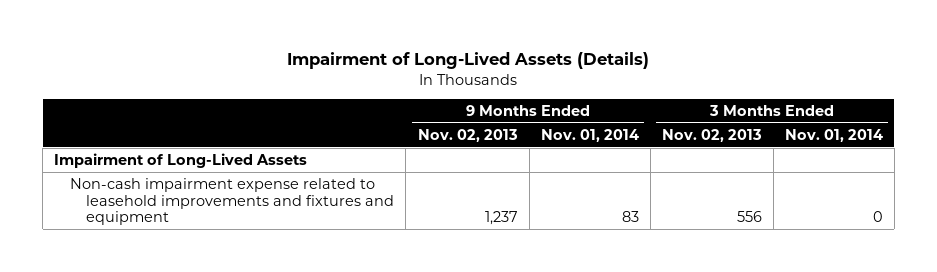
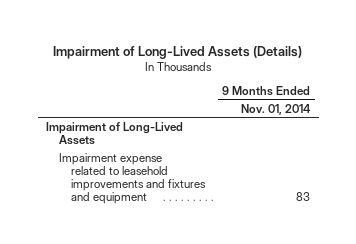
- | 9 Months Ended Nov. 02, 2013 | 9 Months Ended Nov. 01, 2014 | 3 Months Ended Nov. 02, 2013 | 3 Months Ended Nov. 01, 2014
+ | 9 Months Ended Nov. 01, 2014
- Non-cash impairment expense related to leasehold improvements and fixtures and equipment | 1,237 | 83 | 556 | 0
+ Impairment expense related to leasehold improvements and fixtures and equipment | 83

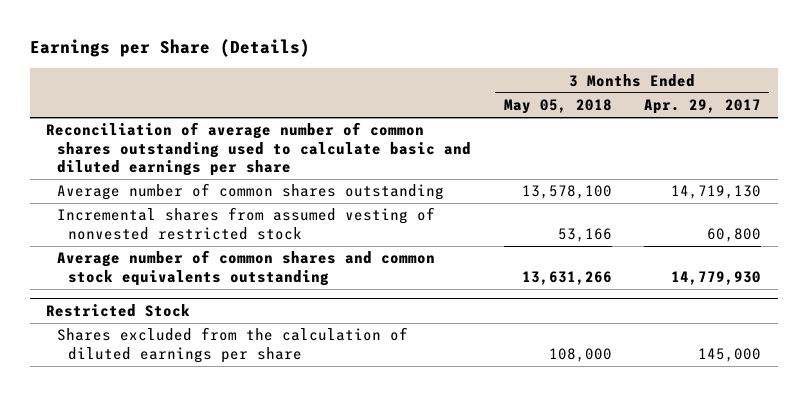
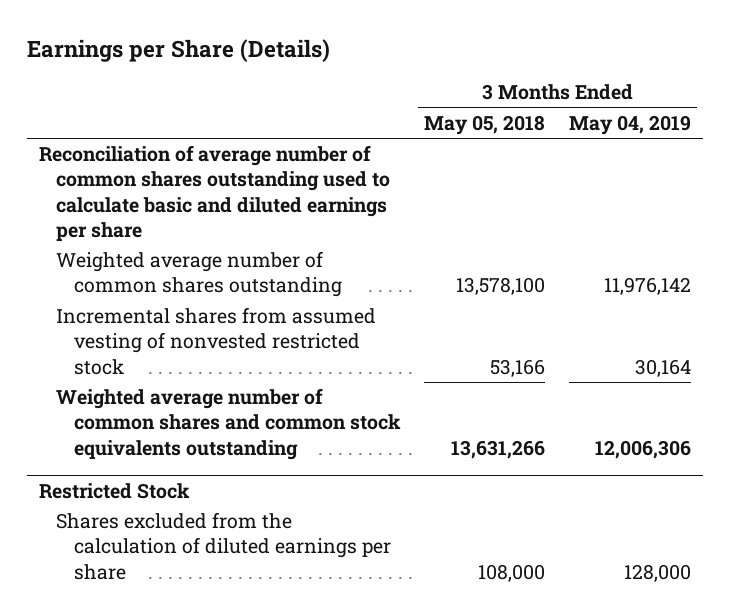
- | 3 Months Ended May 05, 2018 | 3 Months Ended Apr. 29, 2017
+ | 3 Months Ended May 05, 2018 | 3 Months Ended May 04, 2019
- Average number of common shares outstanding | 13,578,100 | 14,719,130
+ Weighted average number of common shares outstanding | 13,578,100 | 11,976,142
- Average number of common shares and common stock equivalents outstanding | 13,631,266 | 14,779,930
+ Weighted average number of common shares and common stock equivalents outstanding | 13,631,266 | 12,006,306

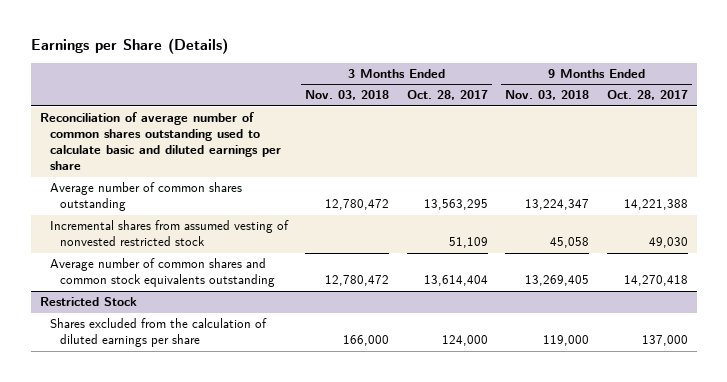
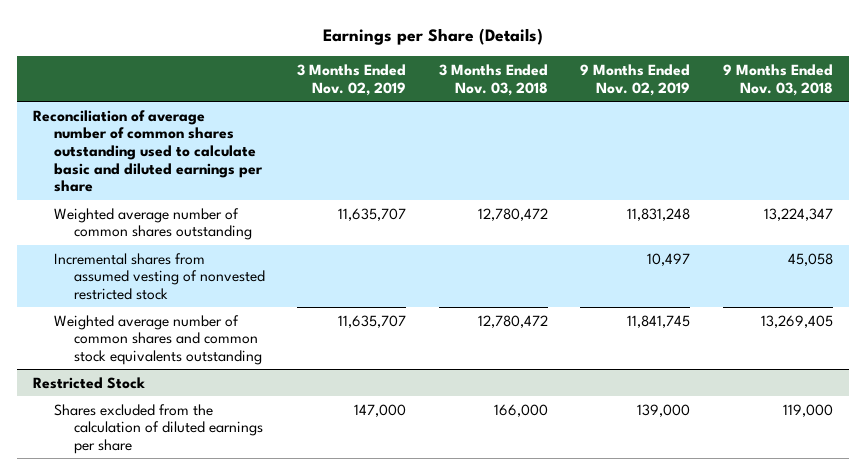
- | 3 Months Ended Nov. 03, 2018 | 3 Months Ended Oct. 28, 2017 | 9 Months Ended Nov. 03, 2018 | 9 Months Ended Oct. 28, 2017
+ | 3 Months Ended Nov. 02, 2019 | 3 Months Ended Nov. 03, 2018 | 9 Months Ended Nov. 02, 2019 | 9 Months Ended Nov. 03, 2018
- Average number of common shares outstanding | 12,780,472 | 13,563,295 | 13,224,347 | 14,221,388
+ Weighted average number of common shares outstanding | 11,635,707 | 12,780,472 | 11,831,248 | 13,224,347
- Average number of common shares and common stock equivalents outstanding | 12,780,472 | 13,614,404 | 13,269,405 | 14,270,418
+ Weighted average number of common shares and common stock equivalents outstanding | 11,635,707 | 12,780,472 | 11,841,745 | 13,269,405

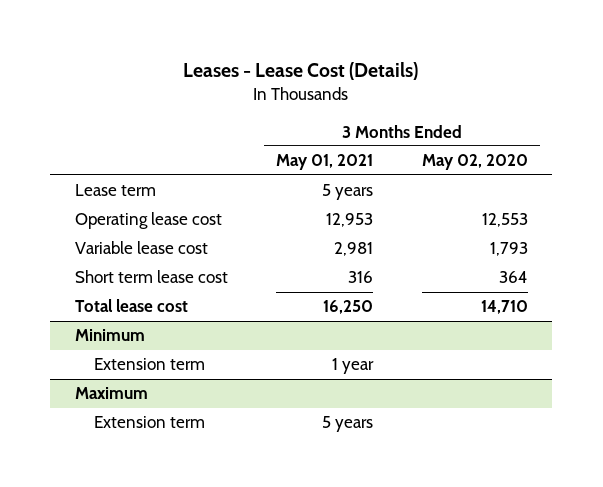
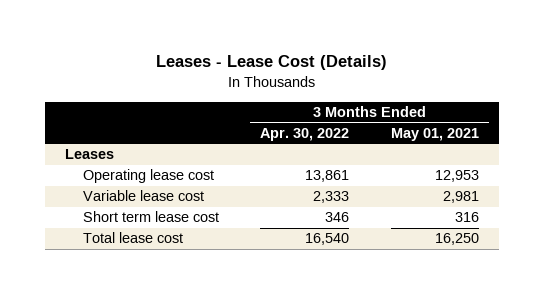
- | 3 Months Ended May 01, 2021 | 3 Months Ended May 02, 2020
+ | 3 Months Ended Apr. 30, 2022 | 3 Months Ended May 01, 2021
- Lease term | 5 years |
+ Leases
- Minimum
- Extension term | 1 year |
- Maximum
- Extension term | 5 years |

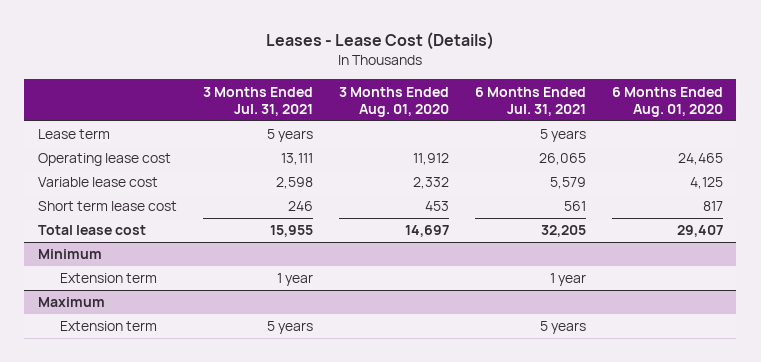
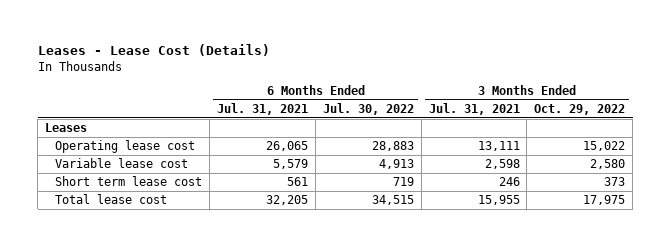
- | 3 Months Ended Jul. 31, 2021 | 3 Months Ended Aug. 01, 2020 | 6 Months Ended Jul. 31, 2021 | 6 Months Ended Aug. 01, 2020
+ | 6 Months Ended Jul. 31, 2021 | 6 Months Ended Jul. 30, 2022 | 3 Months Ended Jul. 31, 2021 | 3 Months Ended Oct. 29, 2022
- Lease term | 5 years | | 5 years |
+ Leases
- Minimum
- Extension term | 1 year | | 1 year |
- Maximum
- Extension term | 5 years | | 5 years |

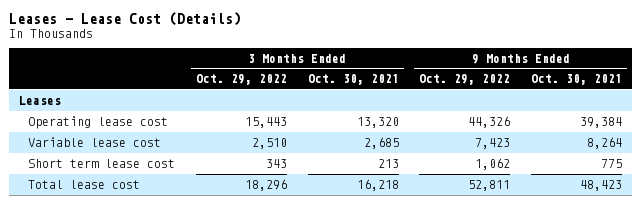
- | 6 Months Ended Jul. 31, 2021 | 6 Months Ended Jul. 30, 2022 | 3 Months Ended Jul. 31, 2021 | 3 Months Ended Oct. 29, 2022
+ | 3 Months Ended Oct. 29, 2022 | 3 Months Ended Oct. 30, 2021 | 9 Months Ended Oct. 29, 2022 | 9 Months Ended Oct. 30, 2021
- Operating lease cost | 26,065 | 28,883 | 13,111 | 15,022
- Variable lease cost | 5,579 | 4,913 | 2,598 | 2,580
- Short term lease cost | 561 | 719 | 246 | 373
- Total lease cost | 32,205 | 34,515 | 15,955 | 17,975
+ Operating lease cost | 15,443 | 13,320 | 44,326 | 39,384
+ Variable lease cost | 2,510 | 2,685 | 7,423 | 8,264
+ Short term lease cost | 343 | 213 | 1,062 | 775
+ Total lease cost | 18,296 | 16,218 | 52,811 | 48,423

